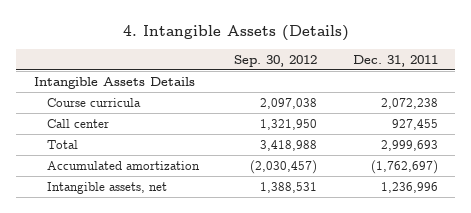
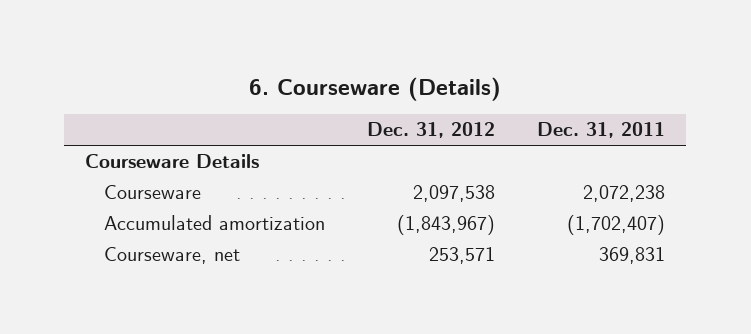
- 4. Intangible Assets (Details)
+ 6. Courseware (Details)
- | Sep. 30, 2012 | Dec. 31, 2011
+ | Dec. 31, 2012 | Dec. 31, 2011
- Intangible Assets Details
- Course curricula | 2,097,038 | 2,072,238
- Call center | 1,321,950 | 927,455
- Total | 3,418,988 | 2,999,693
- Accumulated amortization | (2,030,457) | (1,762,697)
- Intangible assets, net | 1,388,531 | 1,236,996
+ Courseware Details
+ Courseware | 2,097,538 | 2,072,238
+ Accumulated amortization | (1,843,967) | (1,702,407)
+ Courseware, net | 253,571 | 369,831

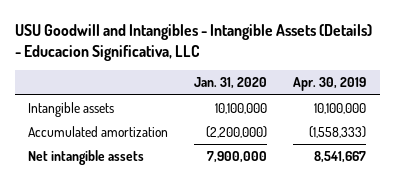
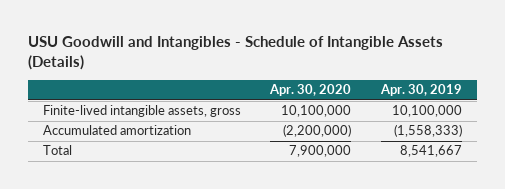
- USU Goodwill and Intangibles - Intangible Assets (Details) - Educacion Significativa, LLC
+ USU Goodwill and Intangibles - Schedule of Intangible Assets (Details)
- | Jan. 31, 2020 | Apr. 30, 2019
+ | Apr. 30, 2020 | Apr. 30, 2019
- Intangible assets | 10,100,000 | 10,100,000
+ Finite-lived intangible assets, gross | 10,100,000 | 10,100,000
- Net intangible assets | 7,900,000 | 8,541,667
+ Total | 7,900,000 | 8,541,667

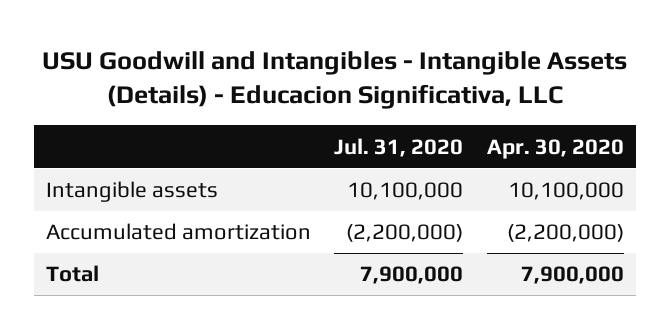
- USU Goodwill and Intangibles - Schedule of Intangible Assets (Details)
+ USU Goodwill and Intangibles - Intangible Assets (Details) - Educacion Significativa, LLC
- | Apr. 30, 2020 | Apr. 30, 2019
+ | Jul. 31, 2020 | Apr. 30, 2020
- Finite-lived intangible assets, gross | 10,100,000 | 10,100,000
+ Intangible assets | 10,100,000 | 10,100,000

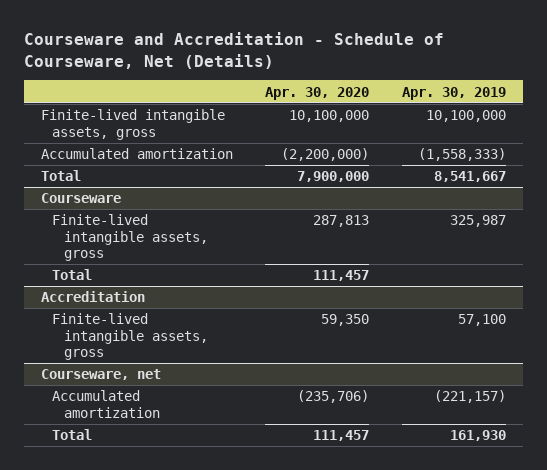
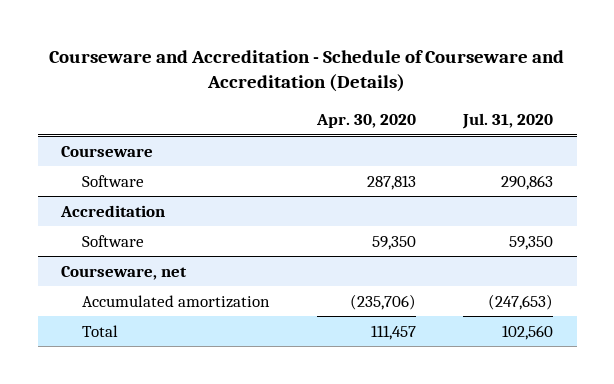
- Courseware and Accreditation - Schedule of Courseware, Net (Details)
+ Courseware and Accreditation - Schedule of Courseware and Accreditation (Details)
- | Apr. 30, 2020 | Apr. 30, 2019
+ | Apr. 30, 2020 | Jul. 31, 2020
- Finite-lived intangible assets, gross | 10,100,000 | 10,100,000
- Accumulated amortization | (2,200,000) | (1,558,333)
- Total | 7,900,000 | 8,541,667
@ Courseware
- Finite-lived intangible assets, gross | 287,813 | 325,987
- Total | 111,457 |
+ Software | 287,813 | 290,863
@ Accreditation
- Finite-lived intangible assets, gross | 59,350 | 57,100
+ Software | 59,350 | 59,350

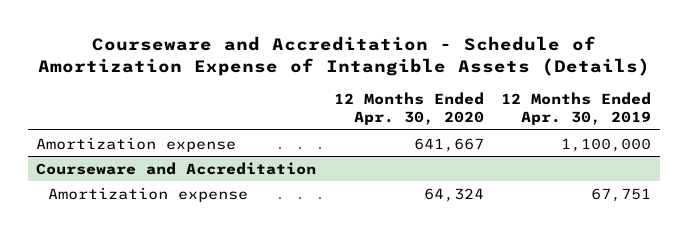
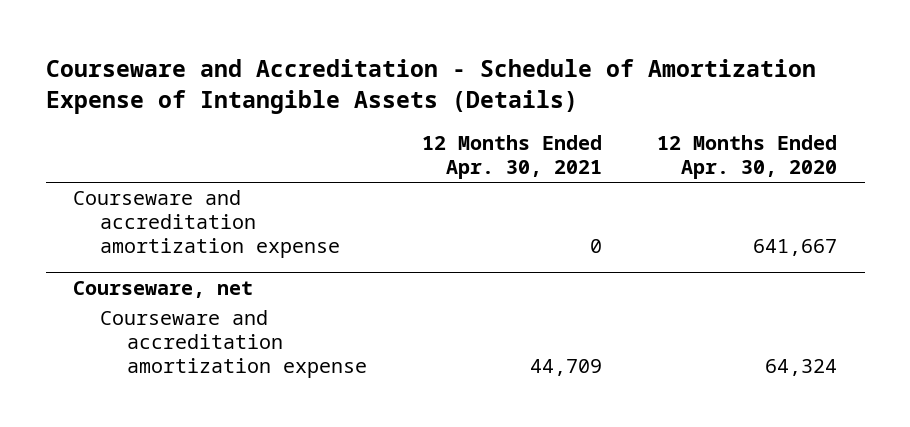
- | 12 Months Ended Apr. 30, 2020 | 12 Months Ended Apr. 30, 2019
+ | 12 Months Ended Apr. 30, 2021 | 12 Months Ended Apr. 30, 2020
- Amortization expense | 641,667 | 1,100,000
- Courseware and Accreditation
- Amortization expense | 64,324 | 67,751
+ Courseware and accreditation amortization expense | 0 | 641,667
+ Courseware, net
+ Courseware and accreditation amortization expense | 44,709 | 64,324

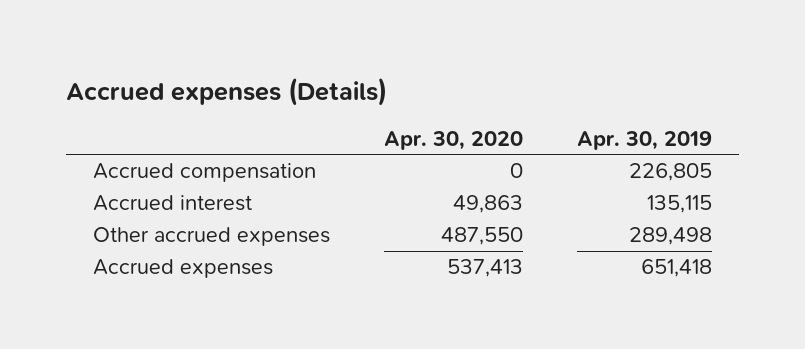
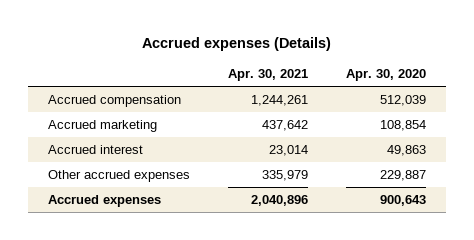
- | Apr. 30, 2020 | Apr. 30, 2019
+ | Apr. 30, 2021 | Apr. 30, 2020
- Accrued compensation | 0 | 226,805
+ Accrued compensation | 1,244,261 | 512,039
+ Accrued marketing | 437,642 | 108,854
- Other accrued expenses | 487,550 | 289,498
- Accrued expenses | 537,413 | 651,418
+ Other accrued expenses | 335,979 | 229,887
+ Accrued expenses | 2,040,896 | 900,643

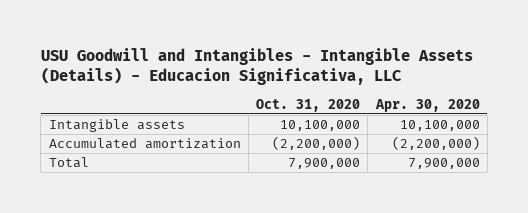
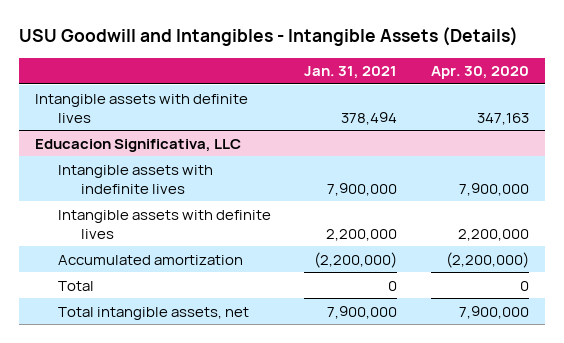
- USU Goodwill and Intangibles - Intangible Assets (Details) - Educacion Significativa, LLC
+ USU Goodwill and Intangibles - Intangible Assets (Details)
- | Oct. 31, 2020 | Apr. 30, 2020
+ | Jan. 31, 2021 | Apr. 30, 2020
- Intangible assets | 10,100,000 | 10,100,000
+ Intangible assets with definite lives | 378,494 | 347,163
+ Educacion Significativa, LLC
+ Intangible assets with indefinite lives | 7,900,000 | 7,900,000
+ Intangible assets with definite lives | 2,200,000 | 2,200,000
- Total | 7,900,000 | 7,900,000
+ Total | 0 | 0
+ Total intangible assets, net | 7,900,000 | 7,900,000

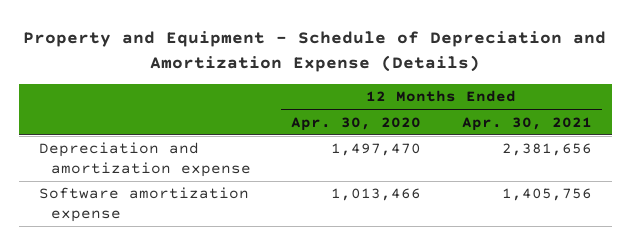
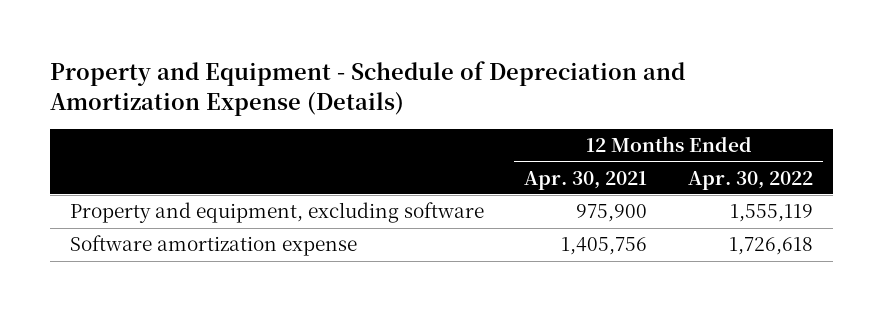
- | 12 Months Ended Apr. 30, 2020 | 12 Months Ended Apr. 30, 2021
+ | 12 Months Ended Apr. 30, 2021 | 12 Months Ended Apr. 30, 2022
- Depreciation and amortization expense | 1,497,470 | 2,381,656
+ Property and equipment, excluding software | 975,900 | 1,555,119

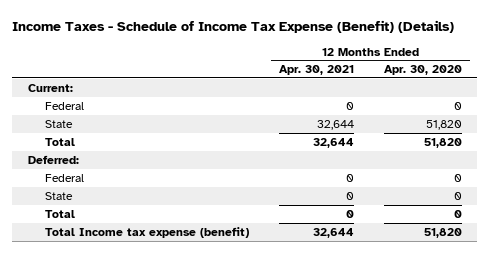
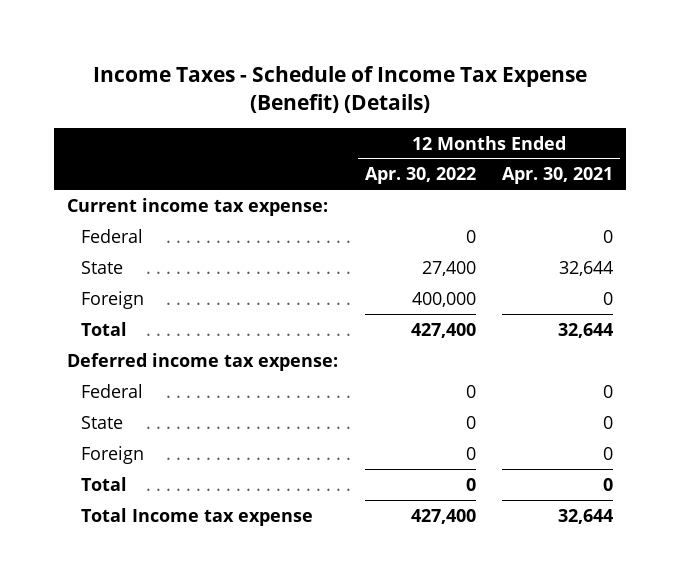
- | 12 Months Ended Apr. 30, 2021 | 12 Months Ended Apr. 30, 2020
+ | 12 Months Ended Apr. 30, 2022 | 12 Months Ended Apr. 30, 2021
- Current:
+ Current income tax expense:
+ Foreign | 400,000 | 0
- Deferred:
+ Deferred income tax expense:
+ Foreign | 0 | 0
- Total Income tax expense (benefit) | 32,644 | 51,820
+ Total Income tax expense | 427,400 | 32,644

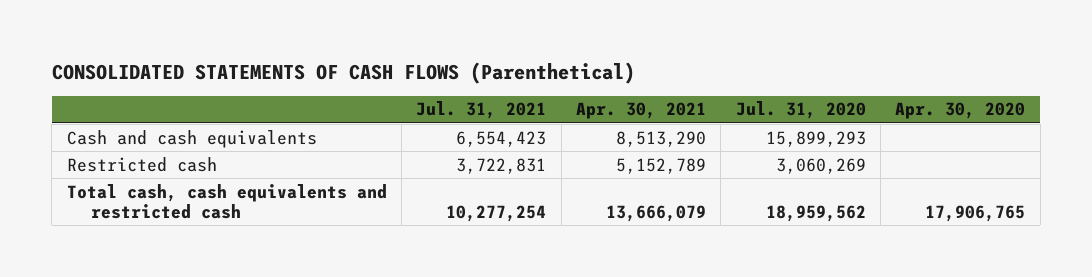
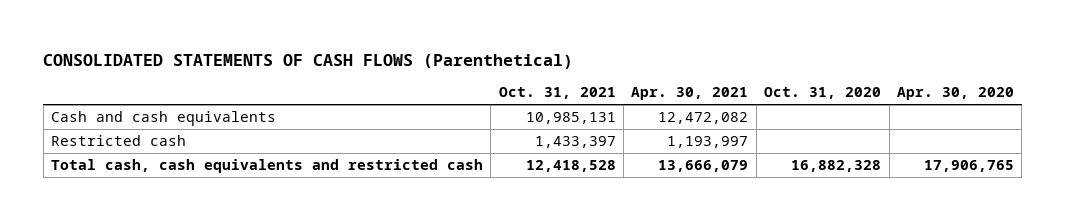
- | Jul. 31, 2021 | Apr. 30, 2021 | Jul. 31, 2020 | Apr. 30, 2020
+ | Oct. 31, 2021 | Apr. 30, 2021 | Oct. 31, 2020 | Apr. 30, 2020
- Cash and cash equivalents | 6,554,423 | 8,513,290 | 15,899,293 |
- Restricted cash | 3,722,831 | 5,152,789 | 3,060,269 |
+ Cash and cash equivalents | 10,985,131 | 12,472,082 | |
+ Restricted cash | 1,433,397 | 1,193,997 | |

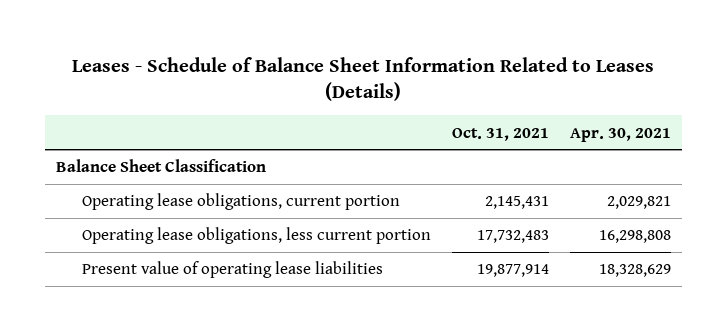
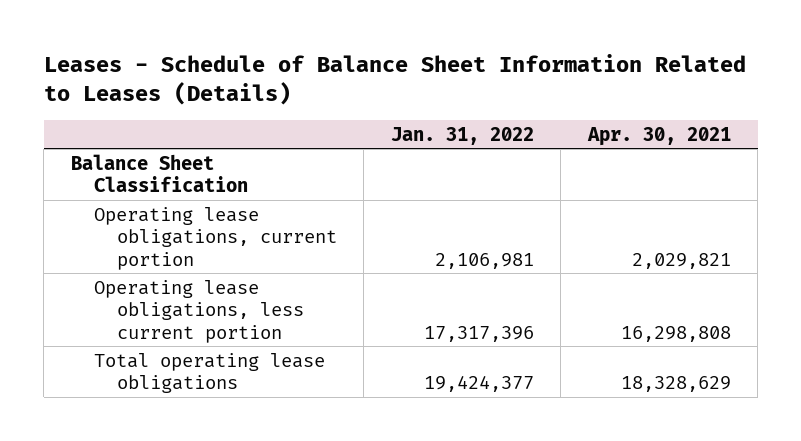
- | Oct. 31, 2021 | Apr. 30, 2021
+ | Jan. 31, 2022 | Apr. 30, 2021
- Present value of operating lease liabilities | 19,877,914 | 18,328,629
+ Total operating lease obligations | 19,424,377 | 18,328,629

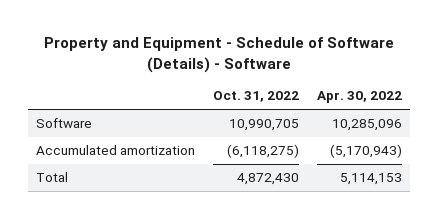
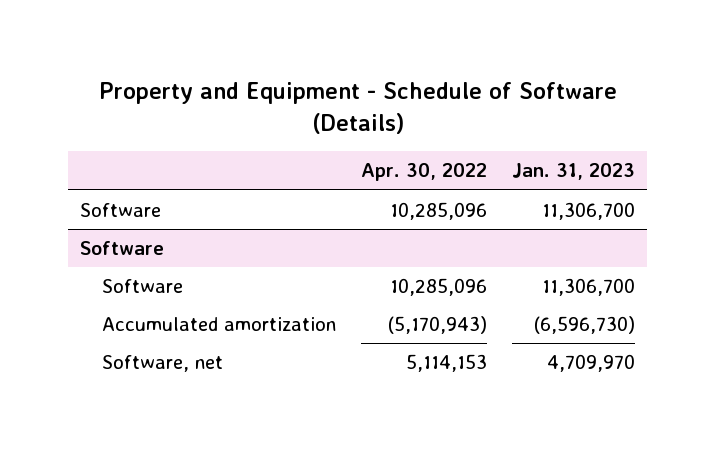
- Property and Equipment - Schedule of Software (Details) - Software
+ Property and Equipment - Schedule of Software (Details)
- | Oct. 31, 2022 | Apr. 30, 2022
+ | Apr. 30, 2022 | Jan. 31, 2023
+ Software
+ Software | 10,285,096 | 11,306,700
- Total | 4,872,430 | 5,114,153
+ Software, net | 5,114,153 | 4,709,970

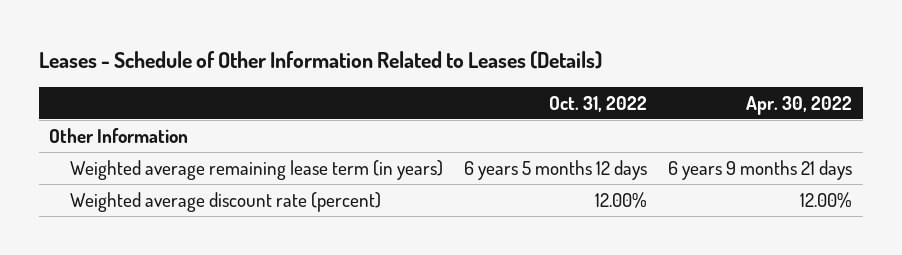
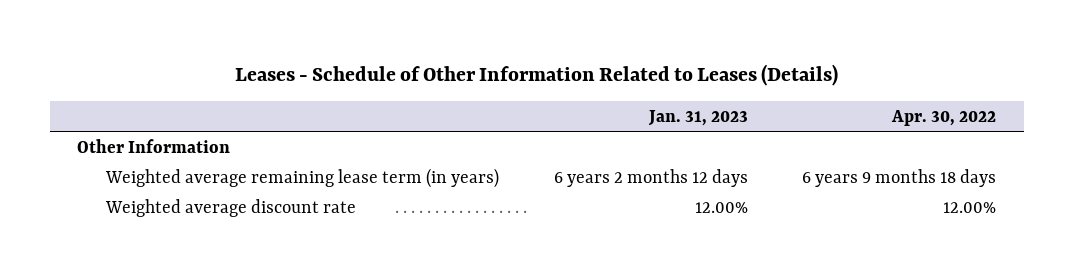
- | Oct. 31, 2022 | Apr. 30, 2022
+ | Jan. 31, 2023 | Apr. 30, 2022
- Weighted average remaining lease term (in years) | 6 years 5 months 12 days | 6 years 9 months 21 days
- Weighted average discount rate (percent) | 12.00% | 12.00%
+ Weighted average remaining lease term (in years) | 6 years 2 months 12 days | 6 years 9 months 18 days
+ Weighted average discount rate | 12.00% | 12.00%

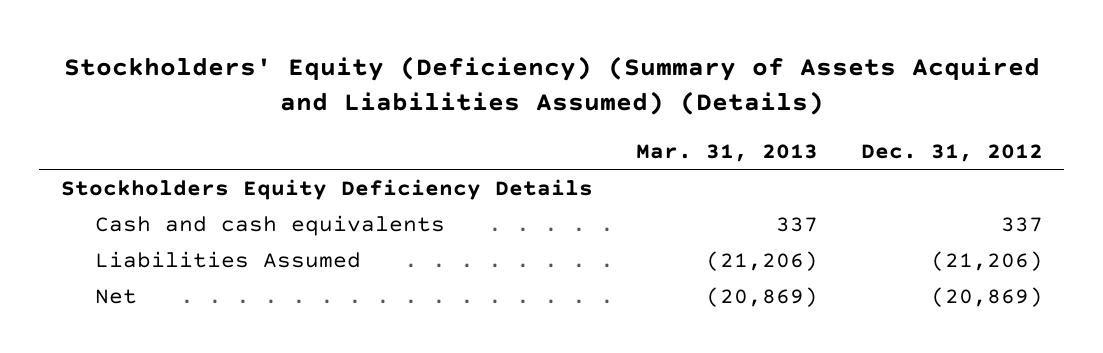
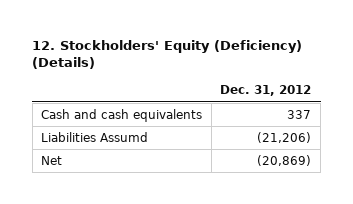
- Stockholders' Equity (Deficiency) (Summary of Assets Acquired and Liabilities Assumed) (Details)
+ 12. Stockholders' Equity (Deficiency) (Details)
- | Mar. 31, 2013 | Dec. 31, 2012
+ | Dec. 31, 2012
- Stockholders Equity Deficiency Details
- Liabilities Assumed | (21,206) | (21,206)
+ Liabilities Assumd | (21,206)

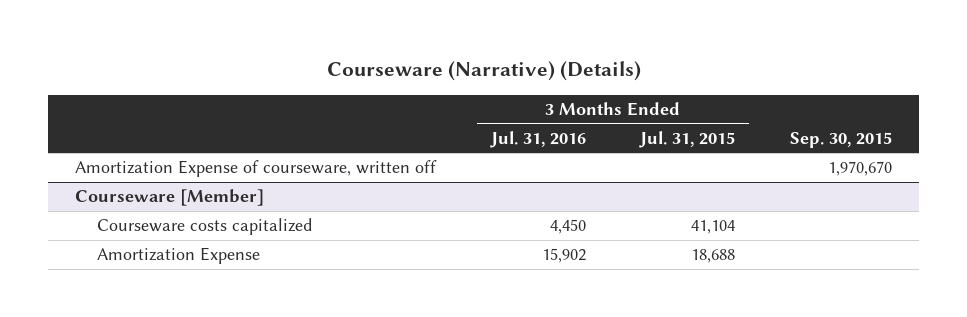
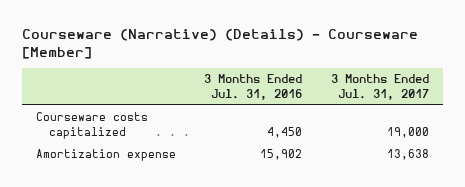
- Courseware (Narrative) (Details)
+ Courseware (Narrative) (Details) - Courseware [Member]
- | 3 Months Ended Jul. 31, 2016 | 3 Months Ended Jul. 31, 2015 | Sep. 30, 2015
+ | 3 Months Ended Jul. 31, 2016 | 3 Months Ended Jul. 31, 2017
- Amortization Expense of courseware, written off | | | 1,970,670
- Courseware [Member]
- Amortization Expense | 15,902 | 18,688 |
+ Amortization expense | 15,902 | 13,638

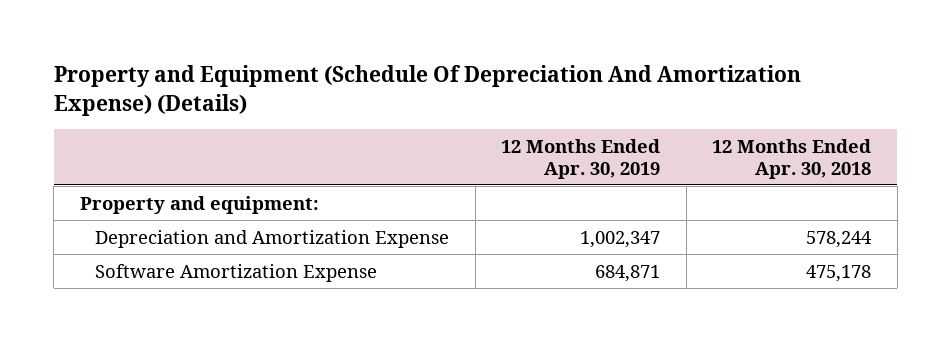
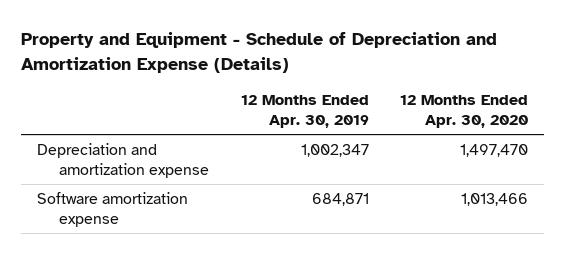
- Property and Equipment (Schedule Of Depreciation And Amortization Expense) (Details)
+ Property and Equipment - Schedule of Depreciation and Amortization Expense (Details)
- | 12 Months Ended Apr. 30, 2019 | 12 Months Ended Apr. 30, 2018
+ | 12 Months Ended Apr. 30, 2019 | 12 Months Ended Apr. 30, 2020
- Property and equipment:
- Depreciation and Amortization Expense | 1,002,347 | 578,244
- Software Amortization Expense | 684,871 | 475,178
+ Depreciation and amortization expense | 1,002,347 | 1,497,470
+ Software amortization expense | 684,871 | 1,013,466

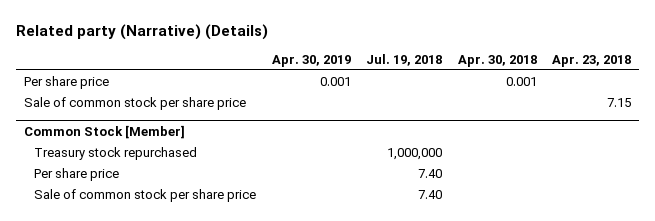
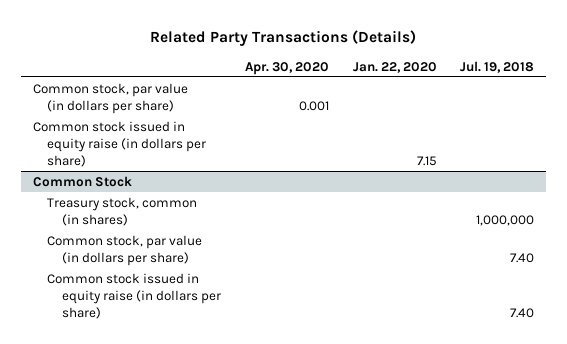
- Related party (Narrative) (Details)
+ Related Party Transactions (Details)
- | Apr. 30, 2019 | Jul. 19, 2018 | Apr. 30, 2018 | Apr. 23, 2018
+ | Apr. 30, 2020 | Jan. 22, 2020 | Jul. 19, 2018
- Per share price | 0.001 | | 0.001 |
- Sale of common stock per share price | | | | 7.15
- Common Stock [Member]
- Treasury stock repurchased | | 1,000,000 | |
- Per share price | | 7.40 | |
- Sale of common stock per share price | | 7.40 | |
+ Common stock, par value (in dollars per share) | 0.001 | |
+ Common stock issued in equity raise (in dollars per share) | | 7.15 |
+ Common Stock
+ Treasury stock, common (in shares) | | | 1,000,000
+ Common stock, par value (in dollars per share) | | | 7.40
+ Common stock issued in equity raise (in dollars per share) | | | 7.40

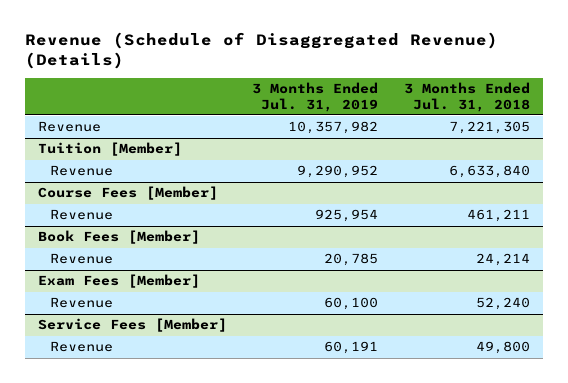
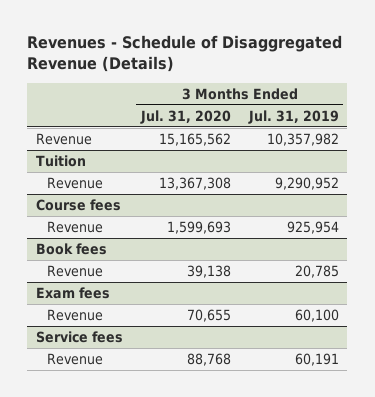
- Revenue (Schedule of Disaggregated Revenue) (Details)
+ Revenues - Schedule of Disaggregated Revenue (Details)
- | 3 Months Ended Jul. 31, 2019 | 3 Months Ended Jul. 31, 2018
+ | 3 Months Ended Jul. 31, 2020 | 3 Months Ended Jul. 31, 2019
- Tuition [Member]
+ Tuition
- Course Fees [Member]
+ Course fees
- Book Fees [Member]
+ Book fees
- Exam Fees [Member]
+ Exam fees
- Service Fees [Member]
+ Service fees

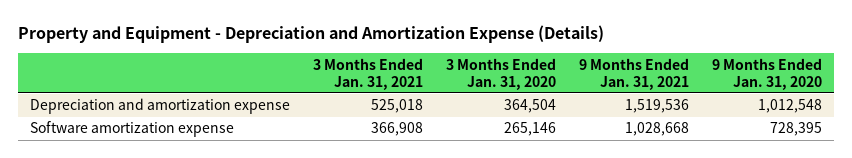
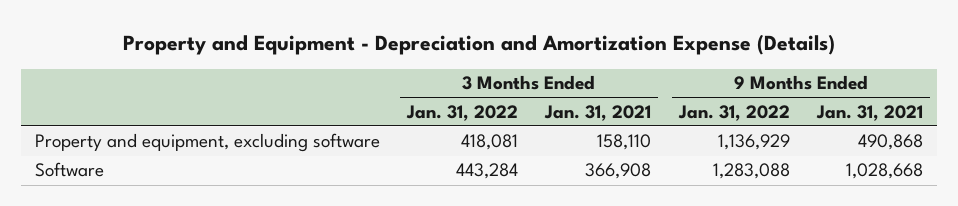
- | 3 Months Ended Jan. 31, 2021 | 3 Months Ended Jan. 31, 2020 | 9 Months Ended Jan. 31, 2021 | 9 Months Ended Jan. 31, 2020
+ | 3 Months Ended Jan. 31, 2022 | 3 Months Ended Jan. 31, 2021 | 9 Months Ended Jan. 31, 2022 | 9 Months Ended Jan. 31, 2021
- Depreciation and amortization expense | 525,018 | 364,504 | 1,519,536 | 1,012,548
- Software amortization expense | 366,908 | 265,146 | 1,028,668 | 728,395
+ Property and equipment, excluding software | 418,081 | 158,110 | 1,136,929 | 490,868
+ Software | 443,284 | 366,908 | 1,283,088 | 1,028,668

